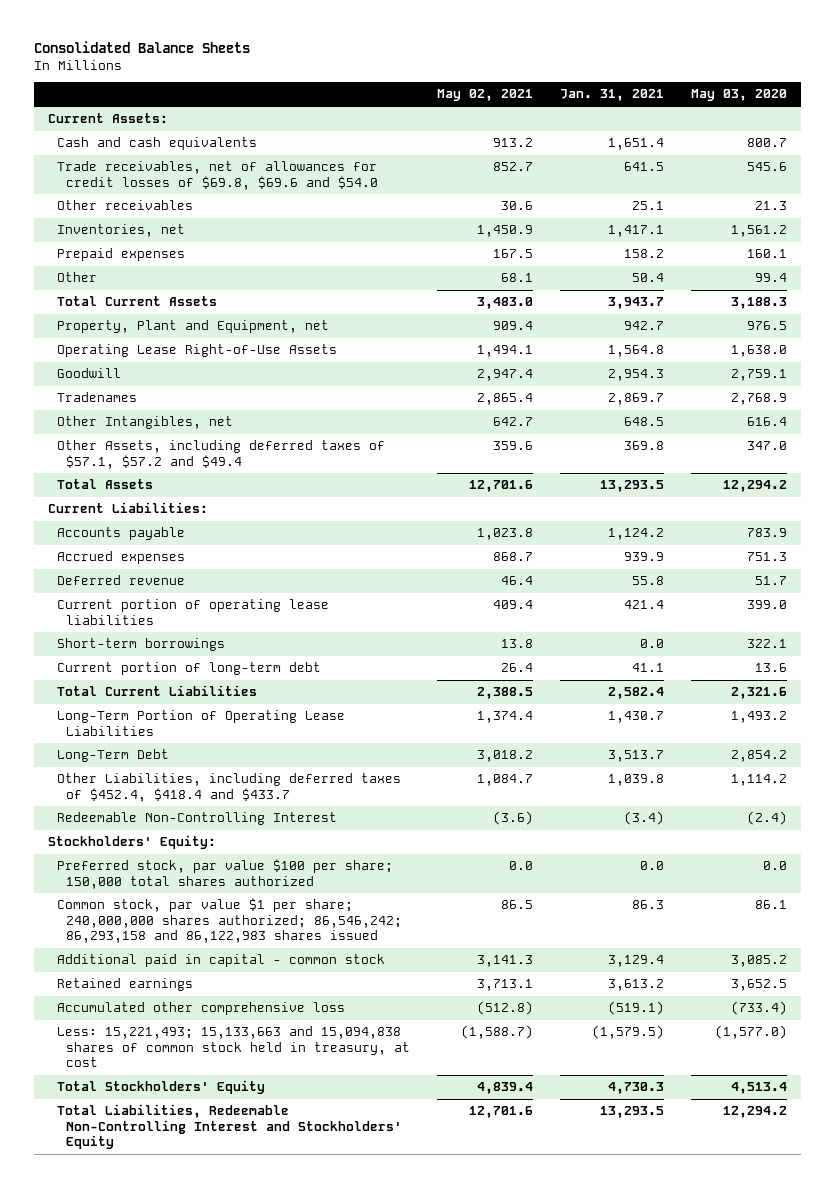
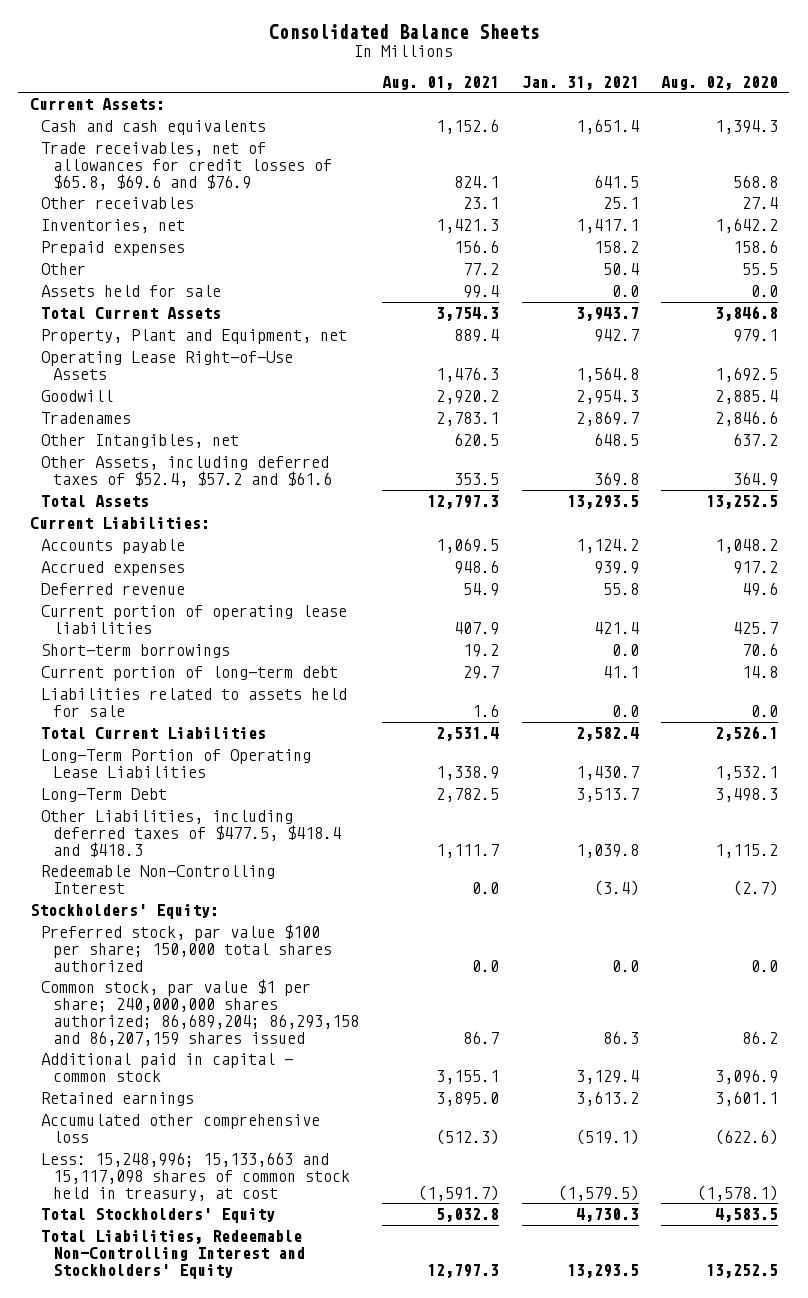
- | May 02, 2021 | Jan. 31, 2021 | May 03, 2020
+ | Aug. 01, 2021 | Jan. 31, 2021 | Aug. 02, 2020
- Trade receivables, net of allowances for credit losses of $69.8, $69.6 and $54.0 | 852.7 | 641.5 | 545.6
+ Trade receivables, net of allowances for credit losses of $65.8, $69.6 and $76.9 | 824.1 | 641.5 | 568.8
+ Assets held for sale | 99.4 | 0.0 | 0.0
- Other Assets, including deferred taxes of $57.1, $57.2 and $49.4 | 359.6 | 369.8 | 347.0
+ Other Assets, including deferred taxes of $52.4, $57.2 and $61.6 | 353.5 | 369.8 | 364.9
+ Liabilities related to assets held for sale | 1.6 | 0.0 | 0.0
- Other Liabilities, including deferred taxes of $452.4, $418.4 and $433.7 | 1,084.7 | 1,039.8 | 1,114.2
+ Other Liabilities, including deferred taxes of $477.5, $418.4 and $418.3 | 1,111.7 | 1,039.8 | 1,115.2
- Common stock, par value $1 per share; 240,000,000 shares authorized; 86,546,242; 86,293,158 and 86,122,983 shares issued | 86.5 | 86.3 | 86.1
+ Common stock, par value $1 per share; 240,000,000 shares authorized; 86,689,204; 86,293,158 and 86,207,159 shares issued | 86.7 | 86.3 | 86.2
- Less: 15,221,493; 15,133,663 and 15,094,838 shares of common stock held in treasury, at cost | (1,588.7) | (1,579.5) | (1,577.0)
+ Less: 15,248,996; 15,133,663 and 15,117,098 shares of common stock held in treasury, at cost | (1,591.7) | (1,579.5) | (1,578.1)

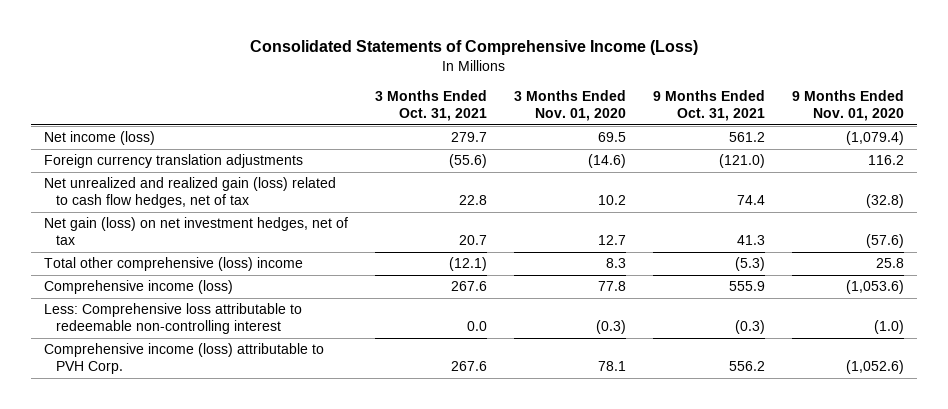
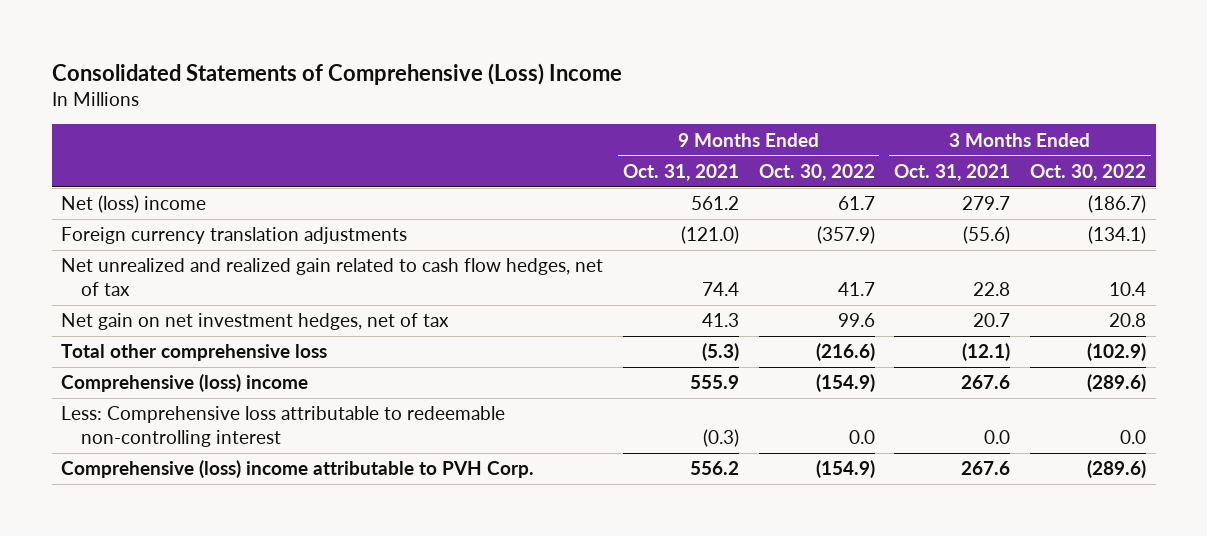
- Consolidated Statements of Comprehensive Income (Loss)
+ Consolidated Statements of Comprehensive (Loss) Income
- | 3 Months Ended Oct. 31, 2021 | 3 Months Ended Nov. 01, 2020 | 9 Months Ended Oct. 31, 2021 | 9 Months Ended Nov. 01, 2020
+ | 9 Months Ended Oct. 31, 2021 | 9 Months Ended Oct. 30, 2022 | 3 Months Ended Oct. 31, 2021 | 3 Months Ended Oct. 30, 2022
- Net income (loss) | 279.7 | 69.5 | 561.2 | (1,079.4)
+ Net (loss) income | 561.2 | 61.7 | 279.7 | (186.7)
- Net unrealized and realized gain (loss) related to cash flow hedges, net of tax | 22.8 | 10.2 | 74.4 | (32.8)
- Net gain (loss) on net investment hedges, net of tax | 20.7 | 12.7 | 41.3 | (57.6)
- Total other comprehensive (loss) income | (12.1) | 8.3 | (5.3) | 25.8
- Comprehensive income (loss) | 267.6 | 77.8 | 555.9 | (1,053.6)
+ Net unrealized and realized gain related to cash flow hedges, net of tax | 74.4 | 41.7 | 22.8 | 10.4
+ Net gain on net investment hedges, net of tax | 41.3 | 99.6 | 20.7 | 20.8
+ Total other comprehensive loss | (5.3) | (216.6) | (12.1) | (102.9)
+ Comprehensive (loss) income | 555.9 | (154.9) | 267.6 | (289.6)
- Comprehensive income (loss) attributable to PVH Corp. | 267.6 | 78.1 | 556.2 | (1,052.6)
+ Comprehensive (loss) income attributable to PVH Corp. | 556.2 | (154.9) | 267.6 | (289.6)

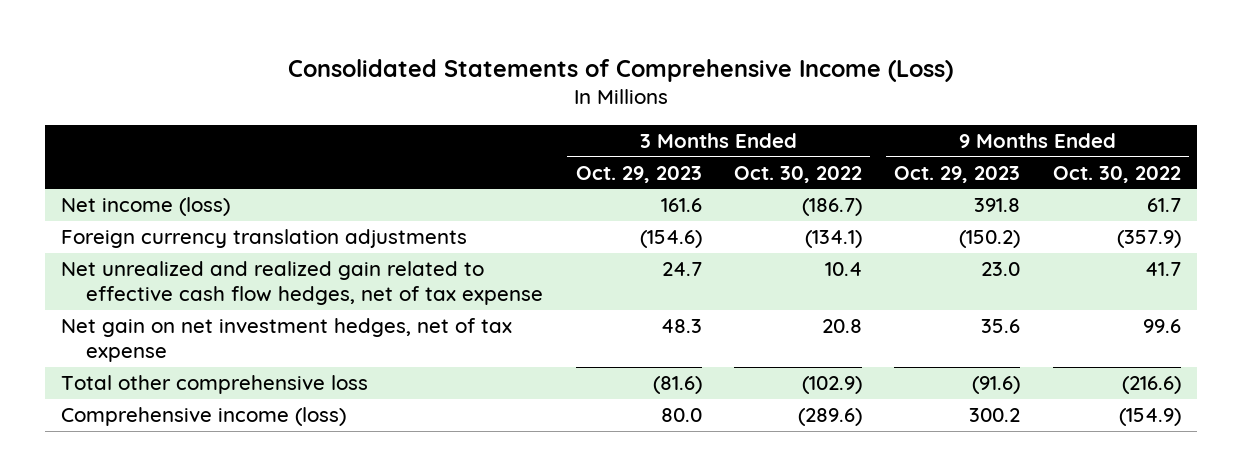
- Consolidated Statements of Comprehensive (Loss) Income
+ Consolidated Statements of Comprehensive Income (Loss)
- | 9 Months Ended Oct. 31, 2021 | 9 Months Ended Oct. 30, 2022 | 3 Months Ended Oct. 31, 2021 | 3 Months Ended Oct. 30, 2022
+ | 3 Months Ended Oct. 29, 2023 | 3 Months Ended Oct. 30, 2022 | 9 Months Ended Oct. 29, 2023 | 9 Months Ended Oct. 30, 2022
- Net (loss) income | 561.2 | 61.7 | 279.7 | (186.7)
+ Net income (loss) | 161.6 | (186.7) | 391.8 | 61.7
- Net unrealized and realized gain related to cash flow hedges, net of tax | 74.4 | 41.7 | 22.8 | 10.4
- Net gain on net investment hedges, net of tax | 41.3 | 99.6 | 20.7 | 20.8
+ Net unrealized and realized gain related to effective cash flow hedges, net of tax expense | 24.7 | 10.4 | 23.0 | 41.7
+ Net gain on net investment hedges, net of tax expense | 48.3 | 20.8 | 35.6 | 99.6
- Comprehensive (loss) income | 555.9 | (154.9) | 267.6 | (289.6)
- Less: Comprehensive loss attributable to redeemable non-controlling interest | (0.3) | 0.0 | 0.0 | 0.0
- Comprehensive (loss) income attributable to PVH Corp. | 556.2 | (154.9) | 267.6 | (289.6)
+ Comprehensive income (loss) | 80.0 | (289.6) | 300.2 | (154.9)

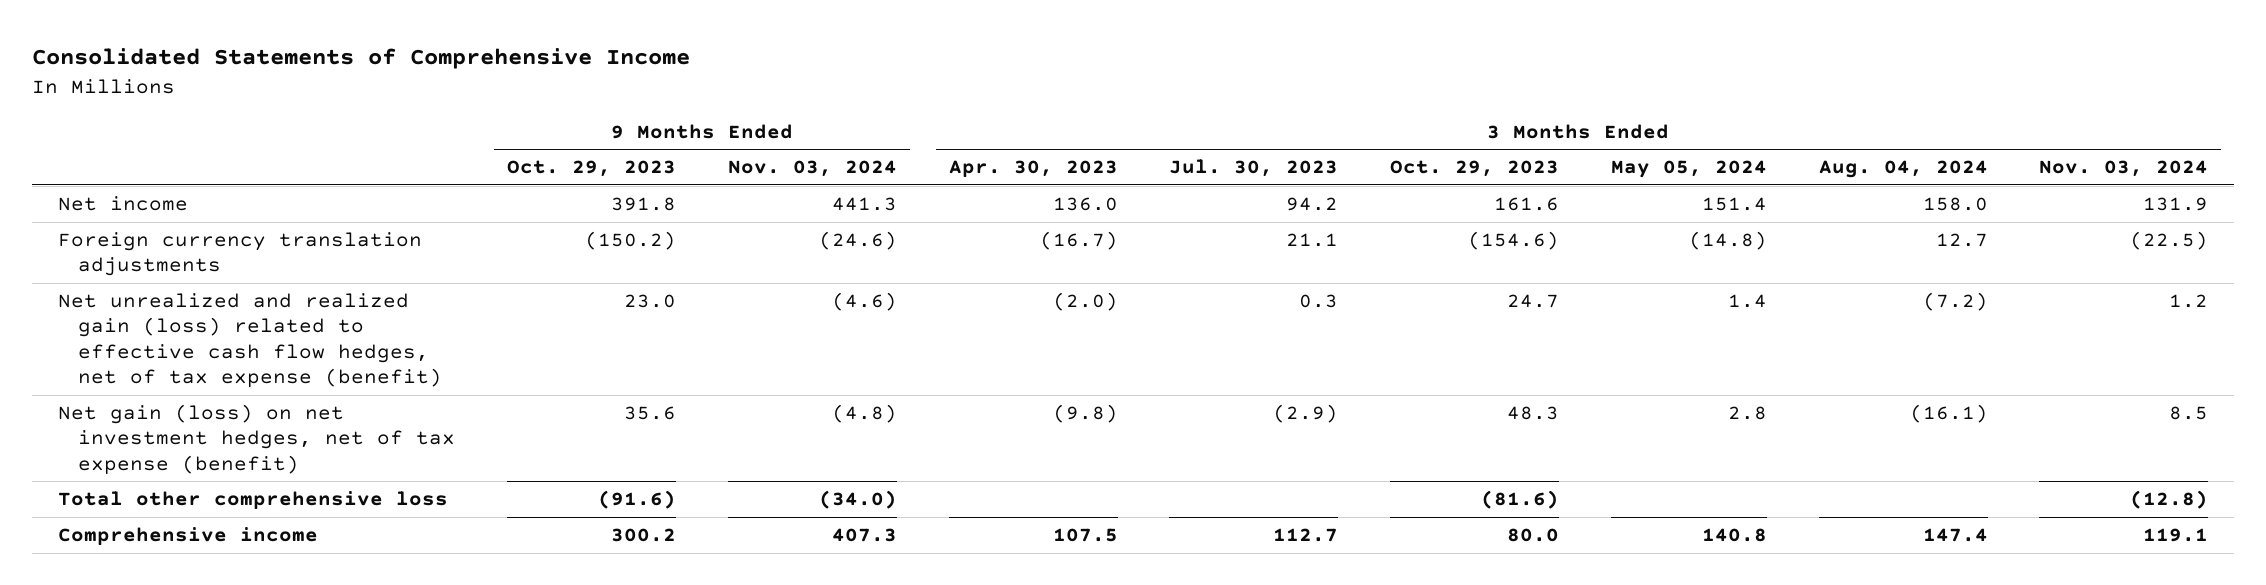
- Consolidated Statements of Comprehensive Income (Loss)
+ Consolidated Statements of Comprehensive Income
- | 3 Months Ended Oct. 29, 2023 | 3 Months Ended Oct. 30, 2022 | 9 Months Ended Oct. 29, 2023 | 9 Months Ended Oct. 30, 2022
+ | 9 Months Ended Oct. 29, 2023 | 9 Months Ended Nov. 03, 2024 | 3 Months Ended Apr. 30, 2023 | 3 Months Ended Jul. 30, 2023 | 3 Months Ended Oct. 29, 2023 | 3 Months Ended May 05, 2024 | 3 Months Ended Aug. 04, 2024 | 3 Months Ended Nov. 03, 2024
- Net income (loss) | 161.6 | (186.7) | 391.8 | 61.7
+ Net income | 391.8 | 441.3 | 136.0 | 94.2 | 161.6 | 151.4 | 158.0 | 131.9
- Net unrealized and realized gain related to effective cash flow hedges, net of tax expense | 24.7 | 10.4 | 23.0 | 41.7
- Net gain on net investment hedges, net of tax expense | 48.3 | 20.8 | 35.6 | 99.6
+ Net unrealized and realized gain (loss) related to effective cash flow hedges, net of tax expense (benefit) | 23.0 | (4.6) | (2.0) | 0.3 | 24.7 | 1.4 | (7.2) | 1.2
+ Net gain (loss) on net investment hedges, net of tax expense (benefit) | 35.6 | (4.8) | (9.8) | (2.9) | 48.3 | 2.8 | (16.1) | 8.5
- Comprehensive income (loss) | 80.0 | (289.6) | 300.2 | (154.9)
+ Comprehensive income | 300.2 | 407.3 | 107.5 | 112.7 | 80.0 | 140.8 | 147.4 | 119.1

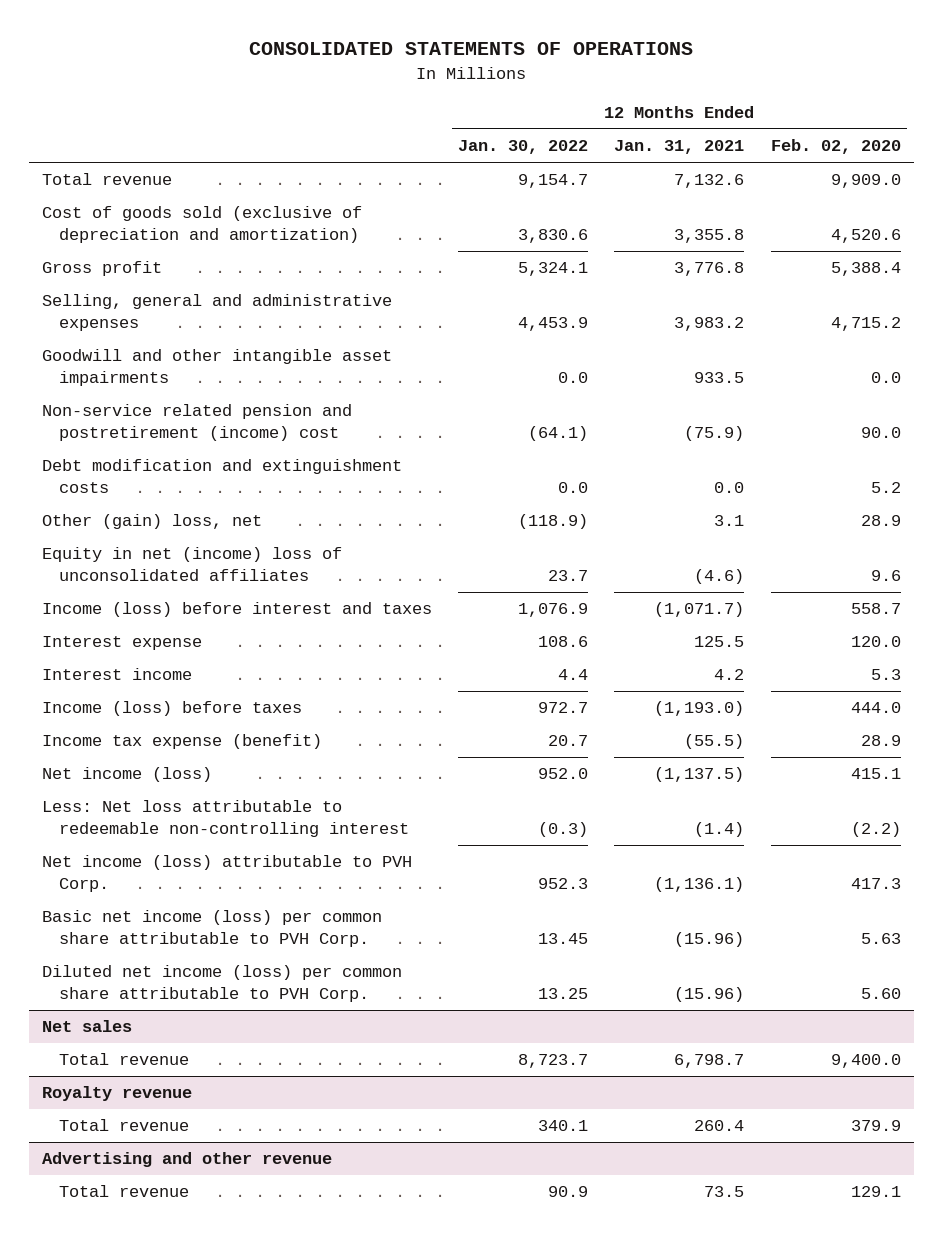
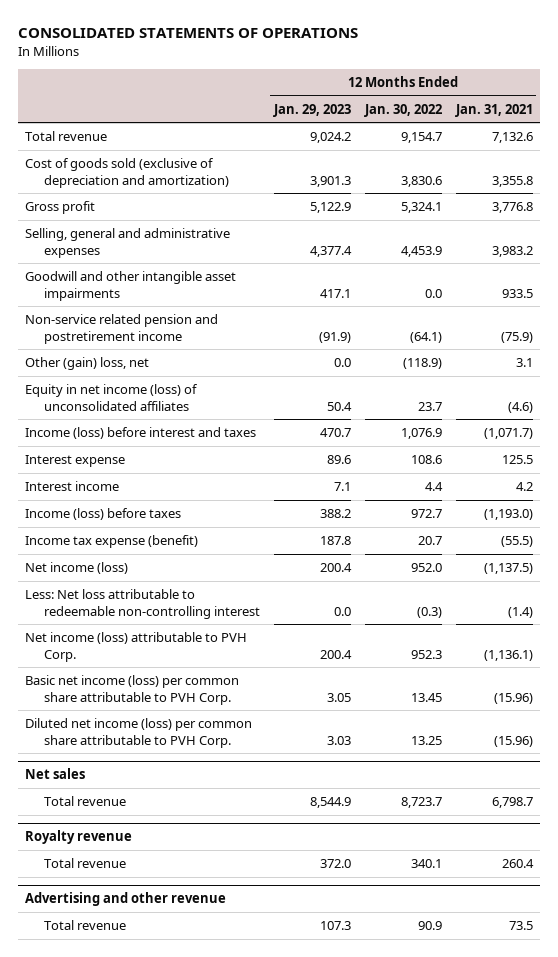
- | 12 Months Ended Jan. 30, 2022 | 12 Months Ended Jan. 31, 2021 | 12 Months Ended Feb. 02, 2020
+ | 12 Months Ended Jan. 29, 2023 | 12 Months Ended Jan. 30, 2022 | 12 Months Ended Jan. 31, 2021
- Non-service related pension and postretirement (income) cost | (64.1) | (75.9) | 90.0
- Debt modification and extinguishment costs | 0.0 | 0.0 | 5.2
+ Non-service related pension and postretirement income | (91.9) | (64.1) | (75.9)
- Equity in net (income) loss of unconsolidated affiliates | 23.7 | (4.6) | 9.6
+ Equity in net income (loss) of unconsolidated affiliates | 50.4 | 23.7 | (4.6)

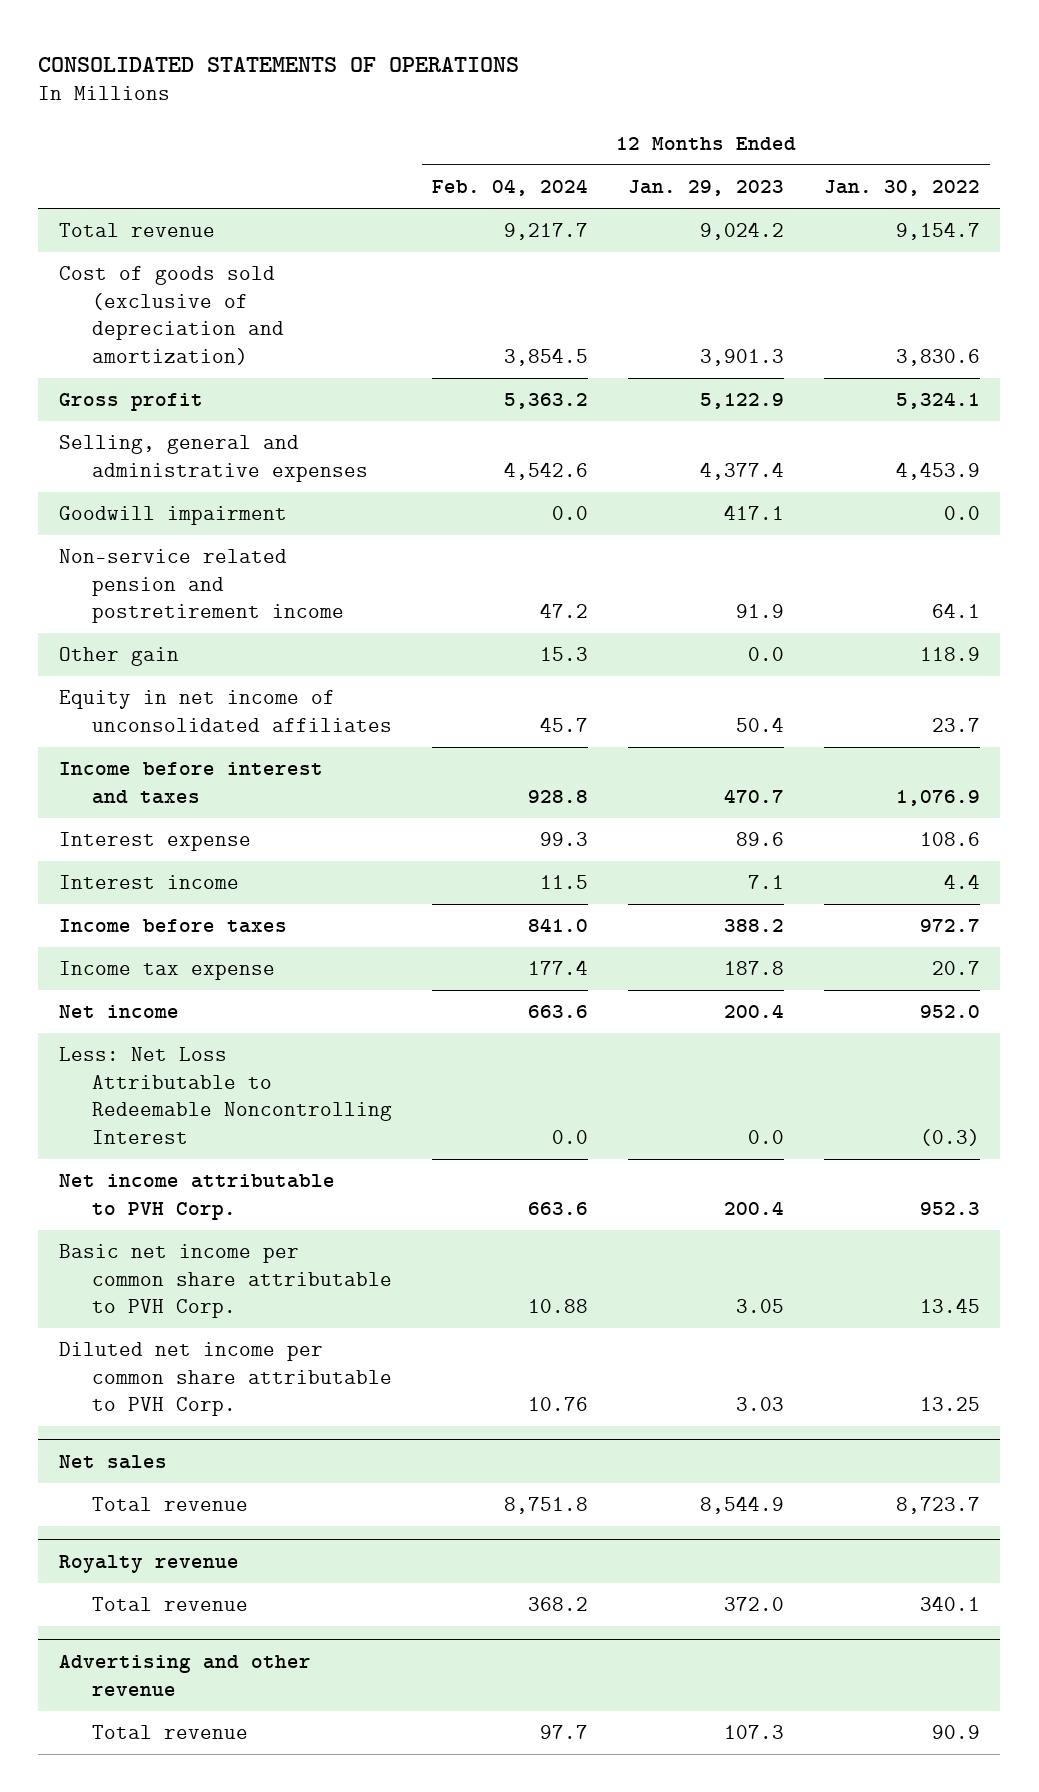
- | 12 Months Ended Jan. 29, 2023 | 12 Months Ended Jan. 30, 2022 | 12 Months Ended Jan. 31, 2021
+ | 12 Months Ended Feb. 04, 2024 | 12 Months Ended Jan. 29, 2023 | 12 Months Ended Jan. 30, 2022
- Goodwill and other intangible asset impairments | 417.1 | 0.0 | 933.5
- Non-service related pension and postretirement income | (91.9) | (64.1) | (75.9)
- Other (gain) loss, net | 0.0 | (118.9) | 3.1
- Equity in net income (loss) of unconsolidated affiliates | 50.4 | 23.7 | (4.6)
- Income (loss) before interest and taxes | 470.7 | 1,076.9 | (1,071.7)
+ Goodwill impairment | 0.0 | 417.1 | 0.0
+ Non-service related pension and postretirement income | 47.2 | 91.9 | 64.1
+ Other gain | 15.3 | 0.0 | 118.9
+ Equity in net income of unconsolidated affiliates | 45.7 | 50.4 | 23.7
+ Income before interest and taxes | 928.8 | 470.7 | 1,076.9
- Income (loss) before taxes | 388.2 | 972.7 | (1,193.0)
- Income tax expense (benefit) | 187.8 | 20.7 | (55.5)
- Net income (loss) | 200.4 | 952.0 | (1,137.5)
- Less: Net loss attributable to redeemable non-controlling interest | 0.0 | (0.3) | (1.4)
- Net income (loss) attributable to PVH Corp. | 200.4 | 952.3 | (1,136.1)
- Basic net income (loss) per common share attributable to PVH Corp. | 3.05 | 13.45 | (15.96)
- Diluted net income (loss) per common share attributable to PVH Corp. | 3.03 | 13.25 | (15.96)
+ Income before taxes | 841.0 | 388.2 | 972.7
+ Income tax expense | 177.4 | 187.8 | 20.7
+ Net income | 663.6 | 200.4 | 952.0
+ Less: Net Loss Attributable to Redeemable Noncontrolling Interest | 0.0 | 0.0 | (0.3)
+ Net income attributable to PVH Corp. | 663.6 | 200.4 | 952.3
+ Basic net income per common share attributable to PVH Corp. | 10.88 | 3.05 | 13.45
+ Diluted net income per common share attributable to PVH Corp. | 10.76 | 3.03 | 13.25

